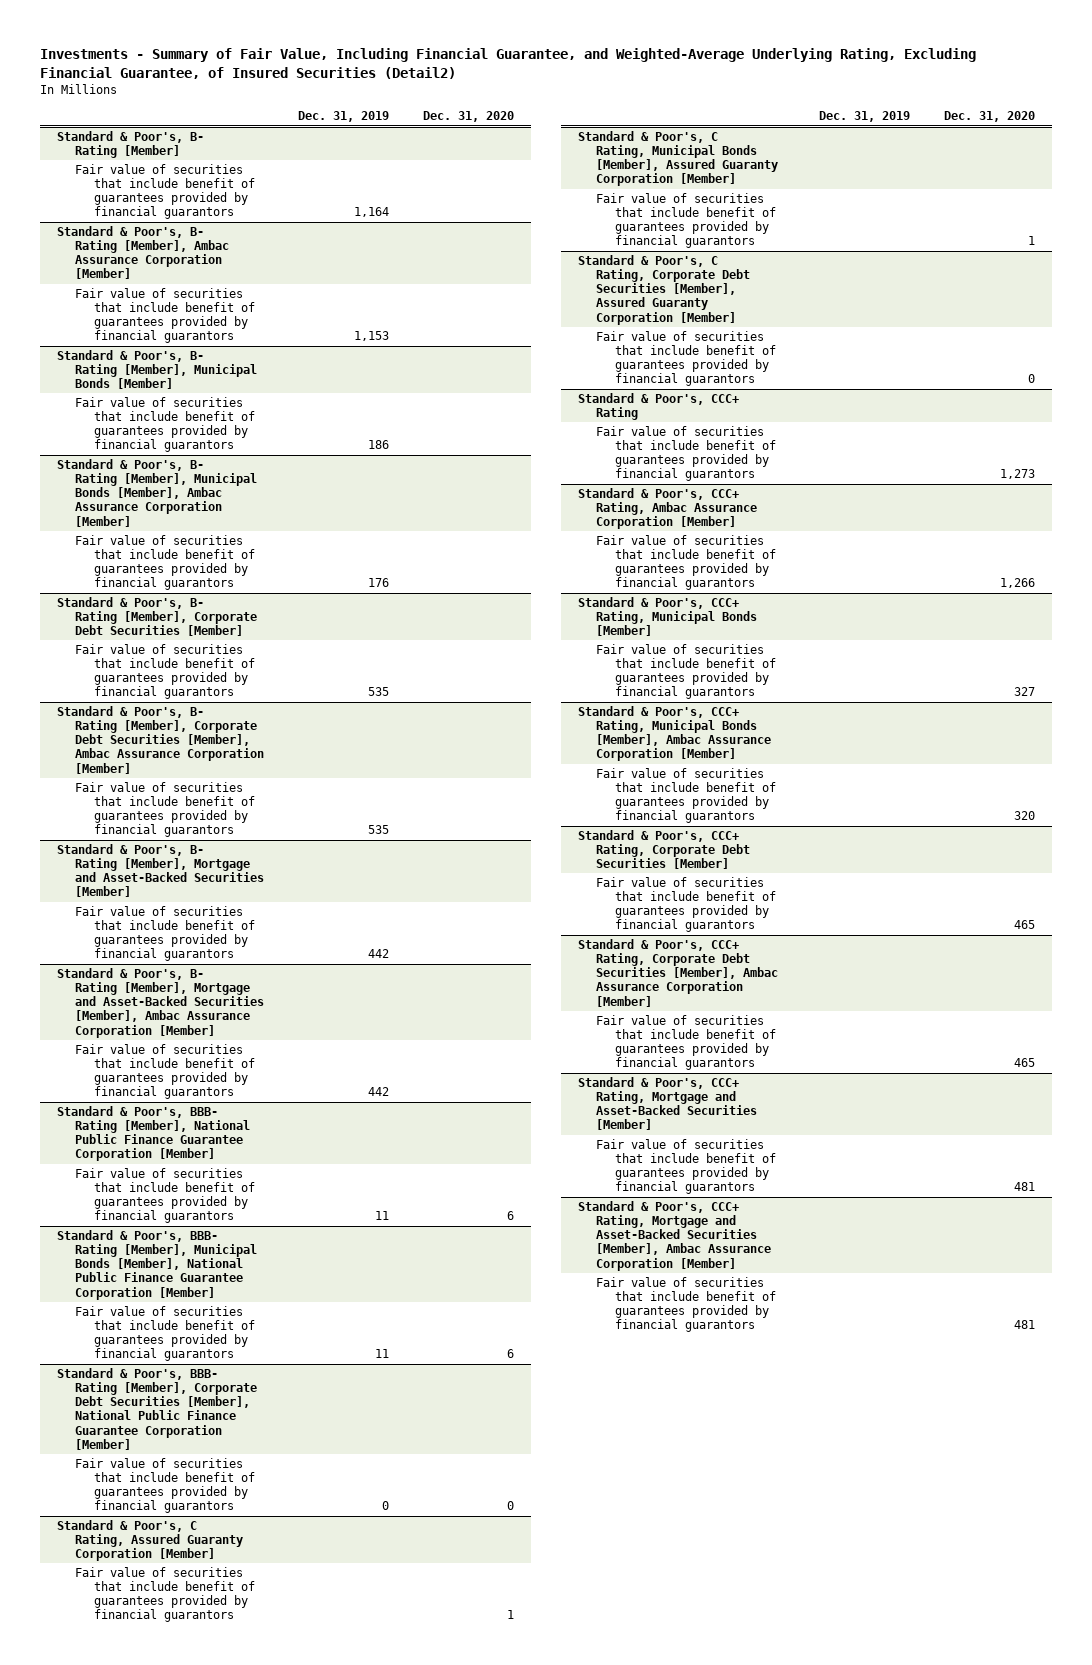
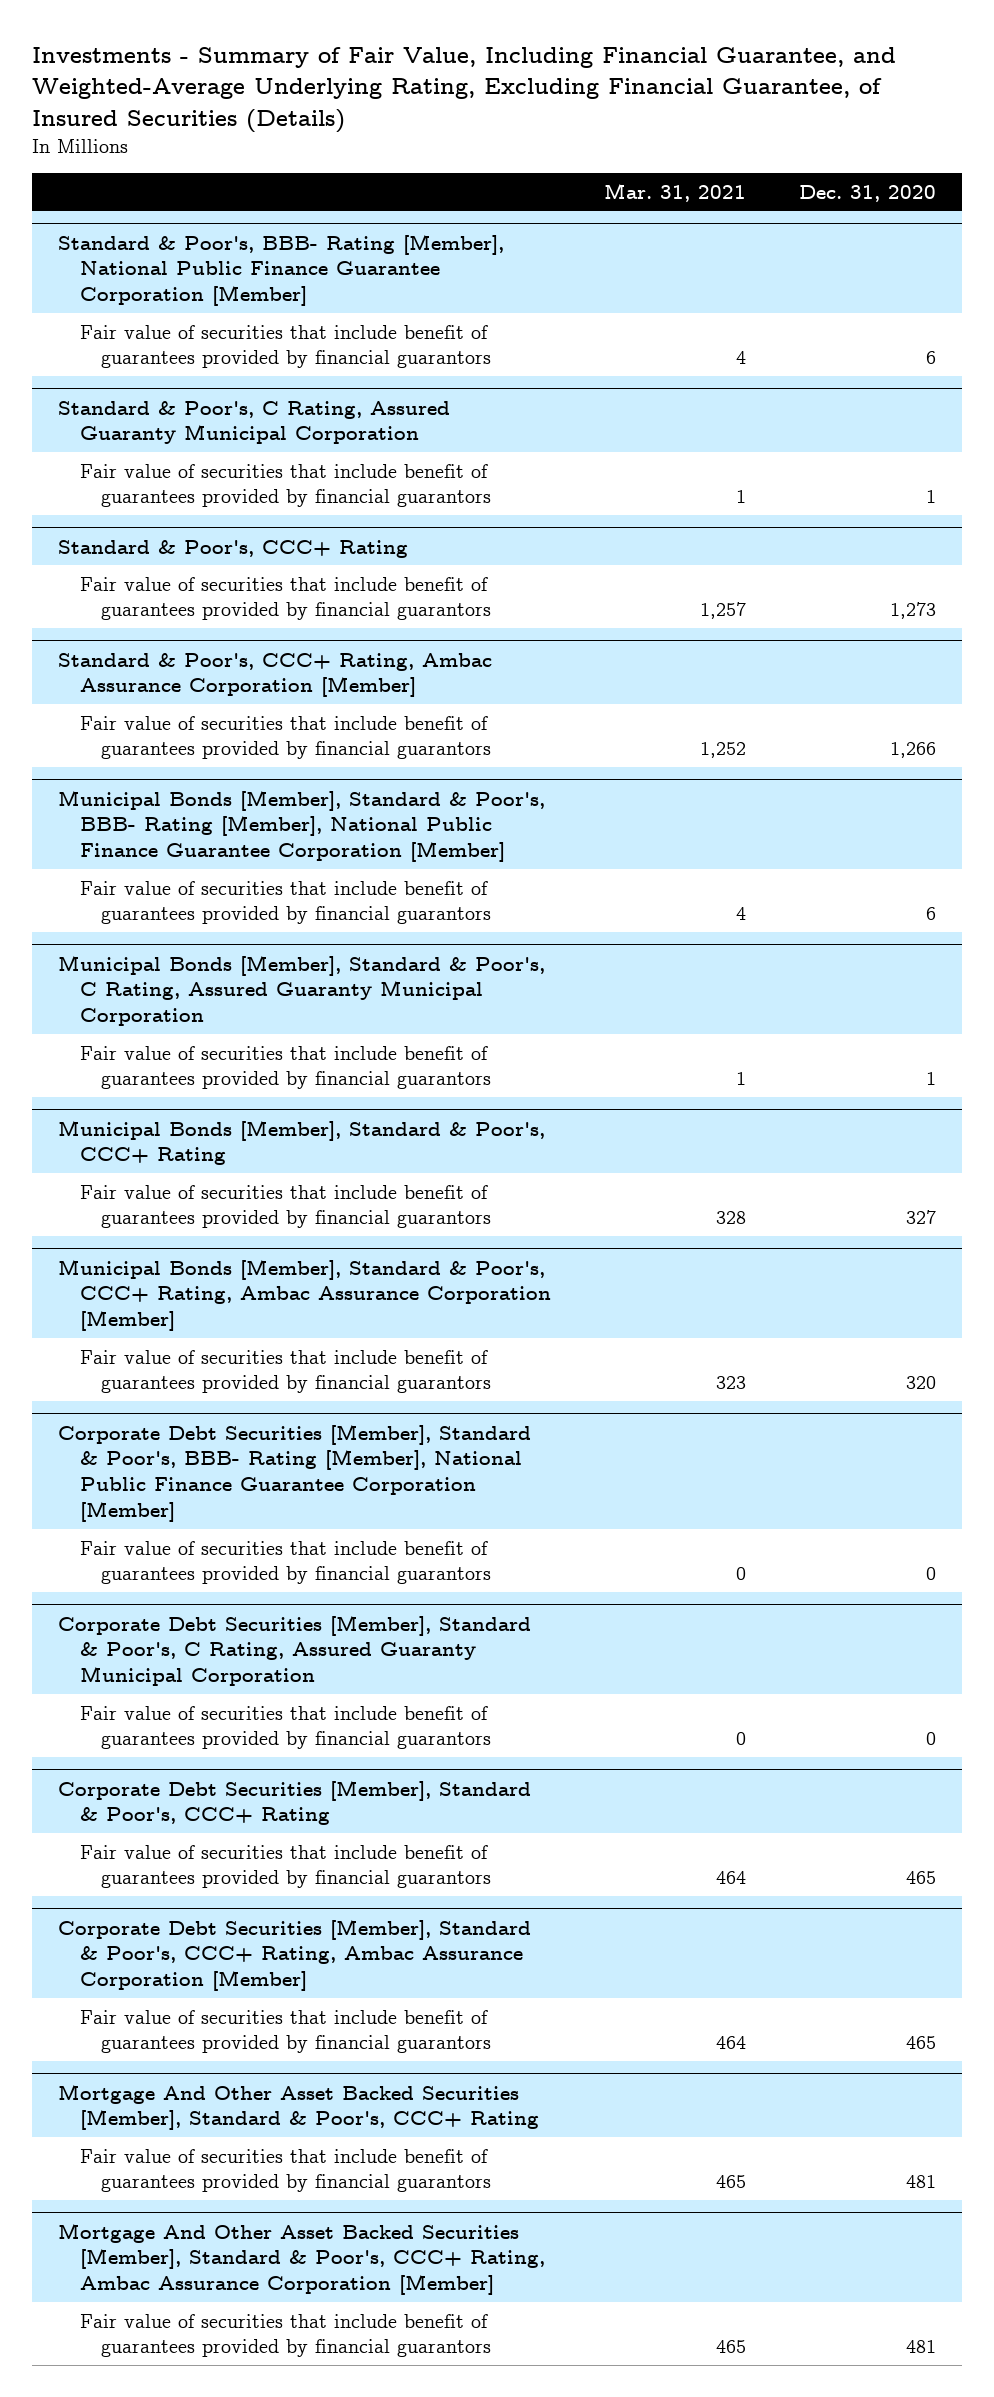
- Investments - Summary of Fair Value, Including Financial Guarantee, and Weighted-Average Underlying Rating, Excluding Financial Guarantee, of Insured Securities (Detail2)
+ Investments - Summary of Fair Value, Including Financial Guarantee, and Weighted-Average Underlying Rating, Excluding Financial Guarantee, of Insured Securities (Details)
- | Dec. 31, 2019 | Dec. 31, 2020
+ | Mar. 31, 2021 | Dec. 31, 2020
- Standard & Poor's, B- Rating [Member]
- Fair value of securities that include benefit of guarantees provided by financial guarantors | 1,164 |
- Standard & Poor's, B- Rating [Member], Ambac Assurance Corporation [Member]
- Fair value of securities that include benefit of guarantees provided by financial guarantors | 1,153 |
- Standard & Poor's, B- Rating [Member], Municipal Bonds [Member]
- Fair value of securities that include benefit of guarantees provided by financial guarantors | 186 |
- Standard & Poor's, B- Rating [Member], Municipal Bonds [Member], Ambac Assurance Corporation [Member]
- Fair value of securities that include benefit of guarantees provided by financial guarantors | 176 |
- Standard & Poor's, B- Rating [Member], Corporate Debt Securities [Member]
- Fair value of securities that include benefit of guarantees provided by financial guarantors | 535 |
- Standard & Poor's, B- Rating [Member], Corporate Debt Securities [Member], Ambac Assurance Corporation [Member]
- Fair value of securities that include benefit of guarantees provided by financial guarantors | 535 |
- Standard & Poor's, B- Rating [Member], Mortgage and Asset-Backed Securities [Member]
- Fair value of securities that include benefit of guarantees provided by financial guarantors | 442 |
- Standard & Poor's, B- Rating [Member], Mortgage and Asset-Backed Securities [Member], Ambac Assurance Corporation [Member]
- Fair value of securities that include benefit of guarantees provided by financial guarantors | 442 |
- Standard & Poor's, BBB- Rating [Member], Municipal Bonds [Member], National Public Finance Guarantee Corporation [Member]
- Fair value of securities that include benefit of guarantees provided by financial guarantors | 11 | 6
- Standard & Poor's, BBB- Rating [Member], Corporate Debt Securities [Member], National Public Finance Guarantee Corporation [Member]
- Fair value of securities that include benefit of guarantees provided by financial guarantors | 0 | 0
- Standard & Poor's, C Rating, Assured Guaranty Corporation [Member]
- Fair value of securities that include benefit of guarantees provided by financial guarantors | | 1
- Standard & Poor's, C Rating, Municipal Bonds [Member], Assured Guaranty Corporation [Member]
+ Standard & Poor's, C Rating, Assured Guaranty Municipal Corporation
- Standard & Poor's, C Rating, Corporate Debt Securities [Member], Assured Guaranty Corporation [Member]
- Fair value of securities that include benefit of guarantees provided by financial guarantors | | 0
- Standard & Poor's, CCC+ Rating, Municipal Bonds [Member]
+ Municipal Bonds [Member], Standard & Poor's, BBB- Rating [Member], National Public Finance Guarantee Corporation [Member]
+ Fair value of securities that include benefit of guarantees provided by financial guarantors | 4 | 6
+ Municipal Bonds [Member], Standard & Poor's, C Rating, Assured Guaranty Municipal Corporation
+ Fair value of securities that include benefit of guarantees provided by financial guarantors | 1 | 1
+ Municipal Bonds [Member], Standard & Poor's, CCC+ Rating
- Standard & Poor's, CCC+ Rating, Municipal Bonds [Member], Ambac Assurance Corporation [Member]
+ Municipal Bonds [Member], Standard & Poor's, CCC+ Rating, Ambac Assurance Corporation [Member]
- Standard & Poor's, CCC+ Rating, Corporate Debt Securities [Member]
+ Corporate Debt Securities [Member], Standard & Poor's, BBB- Rating [Member], National Public Finance Guarantee Corporation [Member]
+ Fair value of securities that include benefit of guarantees provided by financial guarantors | 0 | 0
+ Corporate Debt Securities [Member], Standard & Poor's, C Rating, Assured Guaranty Municipal Corporation
+ Fair value of securities that include benefit of guarantees provided by financial guarantors | 0 | 0
+ Corporate Debt Securities [Member], Standard & Poor's, CCC+ Rating
- Standard & Poor's, CCC+ Rating, Corporate Debt Securities [Member], Ambac Assurance Corporation [Member]
+ Corporate Debt Securities [Member], Standard & Poor's, CCC+ Rating, Ambac Assurance Corporation [Member]
- Standard & Poor's, CCC+ Rating, Mortgage and Asset-Backed Securities [Member]
+ Mortgage And Other Asset Backed Securities [Member], Standard & Poor's, CCC+ Rating
- Standard & Poor's, CCC+ Rating, Mortgage and Asset-Backed Securities [Member], Ambac Assurance Corporation [Member]
+ Mortgage And Other Asset Backed Securities [Member], Standard & Poor's, CCC+ Rating, Ambac Assurance Corporation [Member]

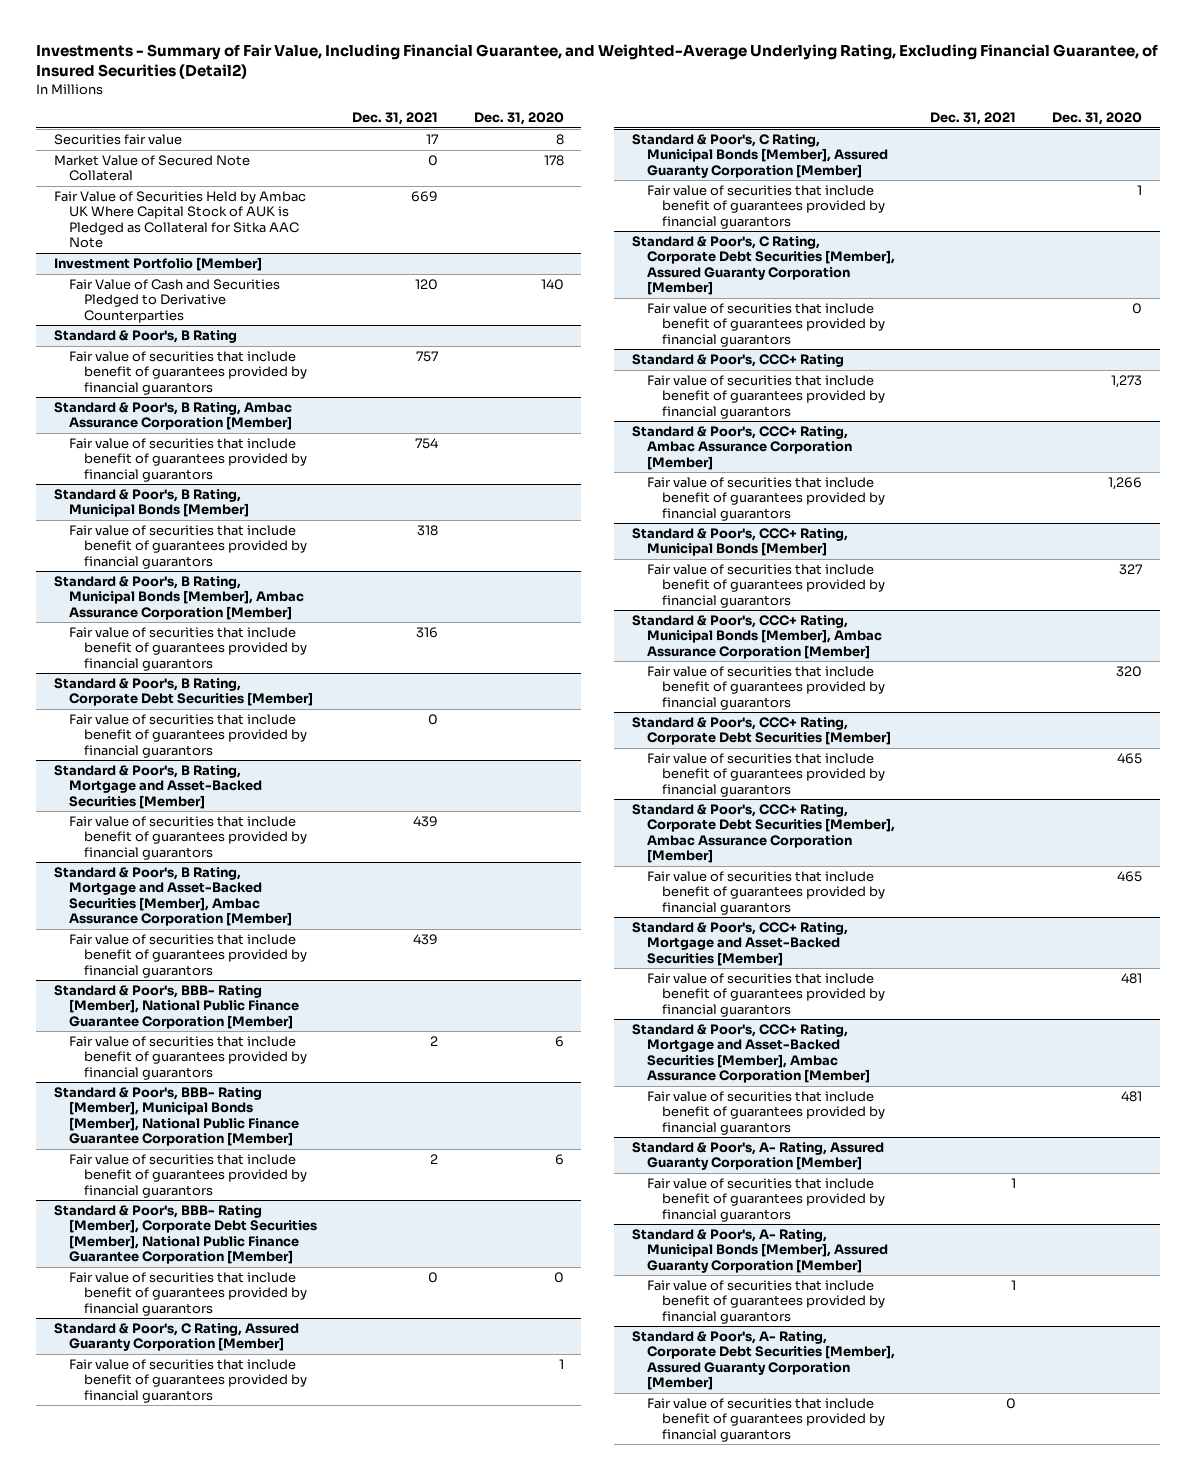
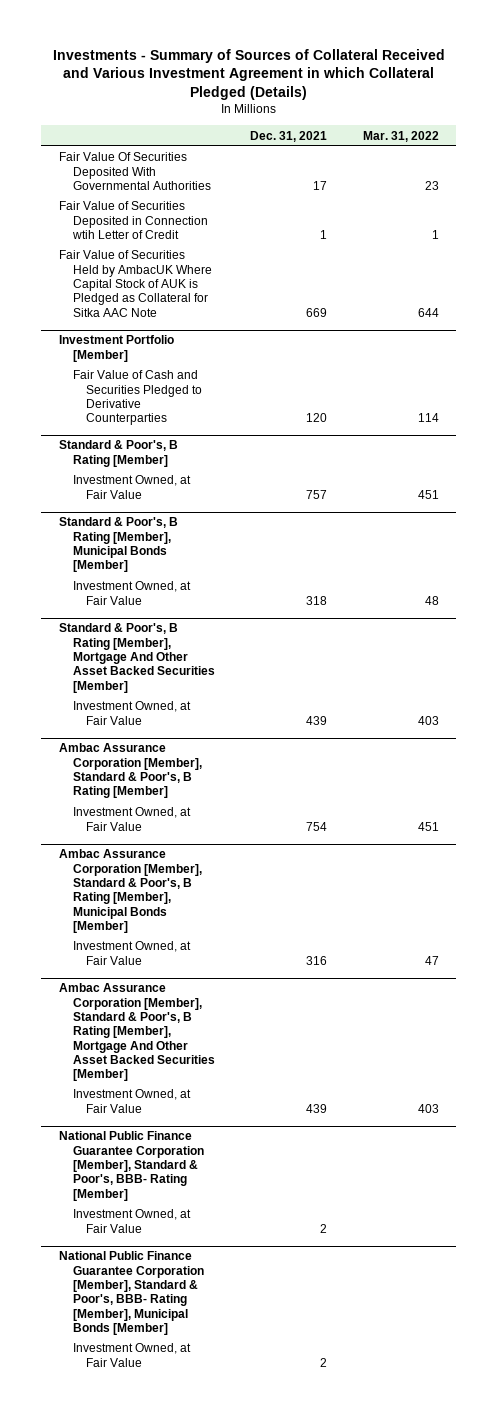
- Investments - Summary of Fair Value, Including Financial Guarantee, and Weighted-Average Underlying Rating, Excluding Financial Guarantee, of Insured Securities (Detail2)
+ Investments - Summary of Sources of Collateral Received and Various Investment Agreement in which Collateral Pledged (Details)
- | Dec. 31, 2021 | Dec. 31, 2020
+ | Dec. 31, 2021 | Mar. 31, 2022
- Securities fair value | 17 | 8
- Market Value of Secured Note Collateral | 0 | 178
- Fair Value of Securities Held by Ambac UK Where Capital Stock of AUK is Pledged as Collateral for Sitka AAC Note | 669 |
+ Fair Value Of Securities Deposited With Governmental Authorities | 17 | 23
+ Fair Value of Securities Deposited in Connection wtih Letter of Credit | 1 | 1
+ Fair Value of Securities Held by AmbacUK Where Capital Stock of AUK is Pledged as Collateral for Sitka AAC Note | 669 | 644
- Standard & Poor's, B Rating
- Fair value of securities that include benefit of guarantees provided by financial guarantors | 757 |
- Standard & Poor's, B Rating, Ambac Assurance Corporation [Member]
- Fair value of securities that include benefit of guarantees provided by financial guarantors | 754 |
- Standard & Poor's, B Rating, Municipal Bonds [Member]
- Fair value of securities that include benefit of guarantees provided by financial guarantors | 318 |
- Standard & Poor's, B Rating, Municipal Bonds [Member], Ambac Assurance Corporation [Member]
- Fair value of securities that include benefit of guarantees provided by financial guarantors | 316 |
- Standard & Poor's, B Rating, Corporate Debt Securities [Member]
- Fair value of securities that include benefit of guarantees provided by financial guarantors | 0 |
- Standard & Poor's, B Rating, Mortgage and Asset-Backed Securities [Member]
- Fair value of securities that include benefit of guarantees provided by financial guarantors | 439 |
- Standard & Poor's, B Rating, Mortgage and Asset-Backed Securities [Member], Ambac Assurance Corporation [Member]
- Fair value of securities that include benefit of guarantees provided by financial guarantors | 439 |
- Standard & Poor's, BBB- Rating [Member], National Public Finance Guarantee Corporation [Member]
- Fair value of securities that include benefit of guarantees provided by financial guarantors | 2 | 6
- Standard & Poor's, BBB- Rating [Member], Municipal Bonds [Member], National Public Finance Guarantee Corporation [Member]
- Fair value of securities that include benefit of guarantees provided by financial guarantors | 2 | 6
- Standard & Poor's, BBB- Rating [Member], Corporate Debt Securities [Member], National Public Finance Guarantee Corporation [Member]
- Fair value of securities that include benefit of guarantees provided by financial guarantors | 0 | 0
- Standard & Poor's, C Rating, Assured Guaranty Corporation [Member]
- Fair value of securities that include benefit of guarantees provided by financial guarantors | | 1
- Standard & Poor's, C Rating, Municipal Bonds [Member], Assured Guaranty Corporation [Member]
- Fair value of securities that include benefit of guarantees provided by financial guarantors | | 1
- Standard & Poor's, C Rating, Corporate Debt Securities [Member], Assured Guaranty Corporation [Member]
- Fair value of securities that include benefit of guarantees provided by financial guarantors | | 0
- Standard & Poor's, CCC+ Rating
- Fair value of securities that include benefit of guarantees provided by financial guarantors | | 1,273
- Standard & Poor's, CCC+ Rating, Ambac Assurance Corporation [Member]
- Fair value of securities that include benefit of guarantees provided by financial guarantors | | 1,266
- Standard & Poor's, CCC+ Rating, Municipal Bonds [Member]
- Fair value of securities that include benefit of guarantees provided by financial guarantors | | 327
- Standard & Poor's, CCC+ Rating, Municipal Bonds [Member], Ambac Assurance Corporation [Member]
- Fair value of securities that include benefit of guarantees provided by financial guarantors | | 320
- Standard & Poor's, CCC+ Rating, Corporate Debt Securities [Member]
- Fair value of securities that include benefit of guarantees provided by financial guarantors | | 465
- Standard & Poor's, CCC+ Rating, Corporate Debt Securities [Member], Ambac Assurance Corporation [Member]
- Fair value of securities that include benefit of guarantees provided by financial guarantors | | 465
- Standard & Poor's, CCC+ Rating, Mortgage and Asset-Backed Securities [Member]
- Fair value of securities that include benefit of guarantees provided by financial guarantors | | 481
- Standard & Poor's, CCC+ Rating, Mortgage and Asset-Backed Securities [Member], Ambac Assurance Corporation [Member]
- Fair value of securities that include benefit of guarantees provided by financial guarantors | | 481
- Standard & Poor's, A- Rating, Assured Guaranty Corporation [Member]
- Fair value of securities that include benefit of guarantees provided by financial guarantors | 1 |
- Standard & Poor's, A- Rating, Municipal Bonds [Member], Assured Guaranty Corporation [Member]
- Fair value of securities that include benefit of guarantees provided by financial guarantors | 1 |
- Standard & Poor's, A- Rating, Corporate Debt Securities [Member], Assured Guaranty Corporation [Member]
- Fair value of securities that include benefit of guarantees provided by financial guarantors | 0 |
+ Standard & Poor's, B Rating [Member]
+ Investment Owned, at Fair Value | 757 | 451
+ Standard & Poor's, B Rating [Member], Municipal Bonds [Member]
+ Investment Owned, at Fair Value | 318 | 48
+ Standard & Poor's, B Rating [Member], Mortgage And Other Asset Backed Securities [Member]
+ Investment Owned, at Fair Value | 439 | 403
+ Ambac Assurance Corporation [Member], Standard & Poor's, B Rating [Member]
+ Investment Owned, at Fair Value | 754 | 451
+ Ambac Assurance Corporation [Member], Standard & Poor's, B Rating [Member], Municipal Bonds [Member]
+ Investment Owned, at Fair Value | 316 | 47
+ Ambac Assurance Corporation [Member], Standard & Poor's, B Rating [Member], Mortgage And Other Asset Backed Securities [Member]
+ Investment Owned, at Fair Value | 439 | 403
+ National Public Finance Guarantee Corporation [Member], Standard & Poor's, BBB- Rating [Member]
+ Investment Owned, at Fair Value | 2 |
+ National Public Finance Guarantee Corporation [Member], Standard & Poor's, BBB- Rating [Member], Municipal Bonds [Member]
+ Investment Owned, at Fair Value | 2 |

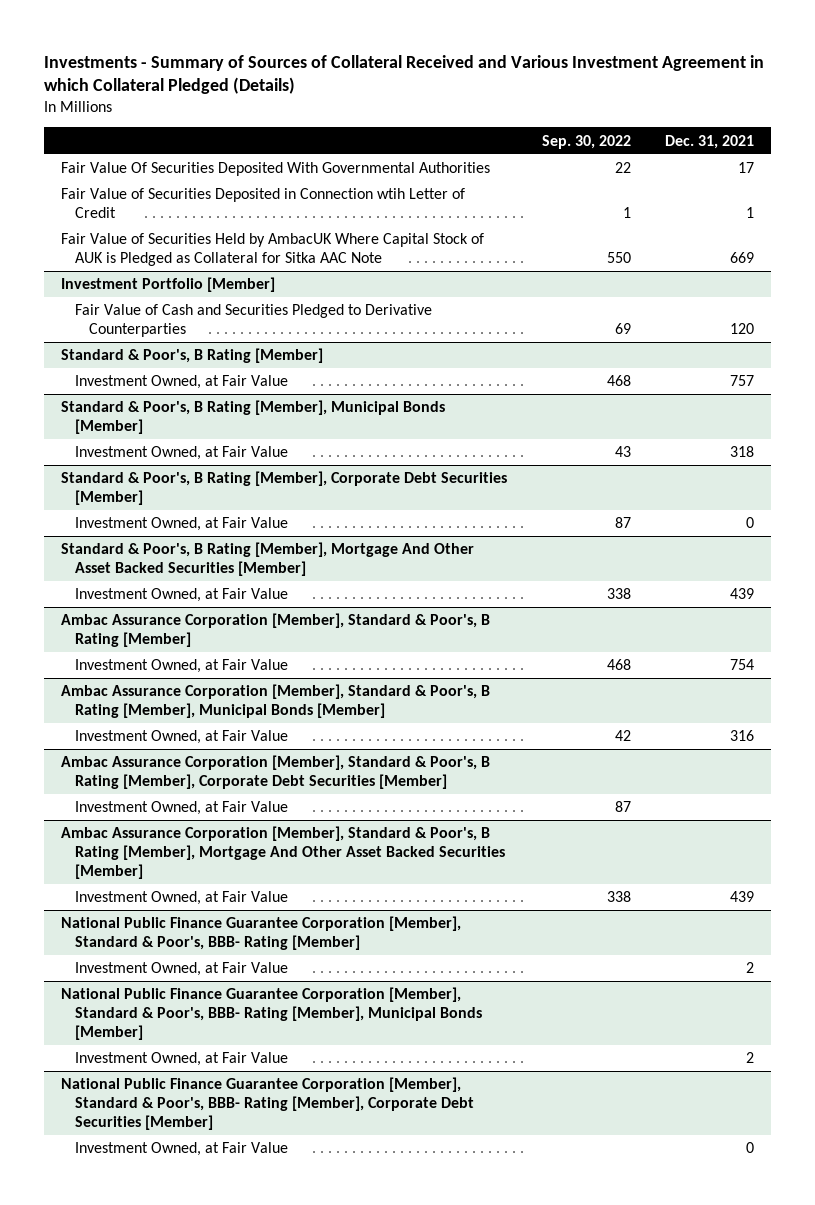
- | Dec. 31, 2021 | Mar. 31, 2022
+ | Sep. 30, 2022 | Dec. 31, 2021
+ Standard & Poor's, B Rating [Member], Corporate Debt Securities [Member]
+ Investment Owned, at Fair Value | 87 | 0
+ Ambac Assurance Corporation [Member], Standard & Poor's, B Rating [Member], Corporate Debt Securities [Member]
+ Investment Owned, at Fair Value | 87 |
+ National Public Finance Guarantee Corporation [Member], Standard & Poor's, BBB- Rating [Member], Corporate Debt Securities [Member]
+ Investment Owned, at Fair Value | | 0

